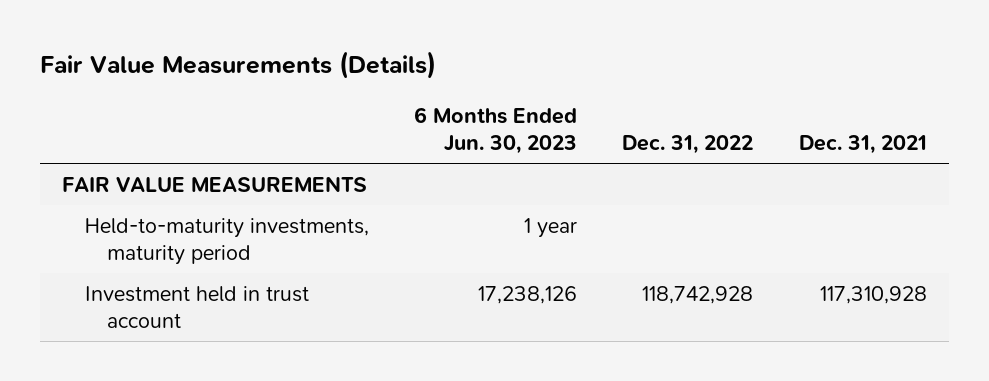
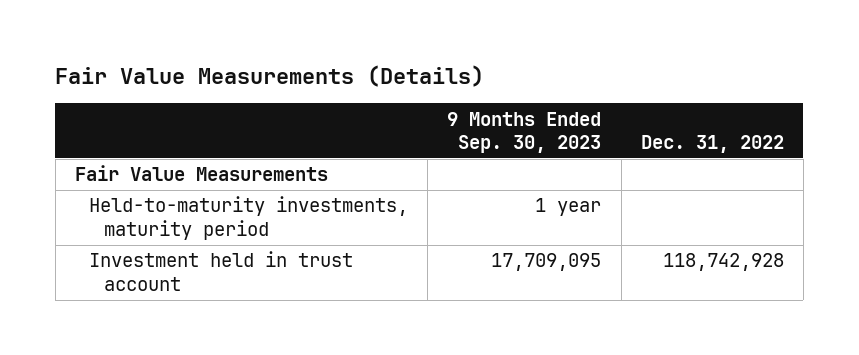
- | 6 Months Ended Jun. 30, 2023 | Dec. 31, 2022 | Dec. 31, 2021
+ | 9 Months Ended Sep. 30, 2023 | Dec. 31, 2022
- FAIR VALUE MEASUREMENTS
+ Fair Value Measurements

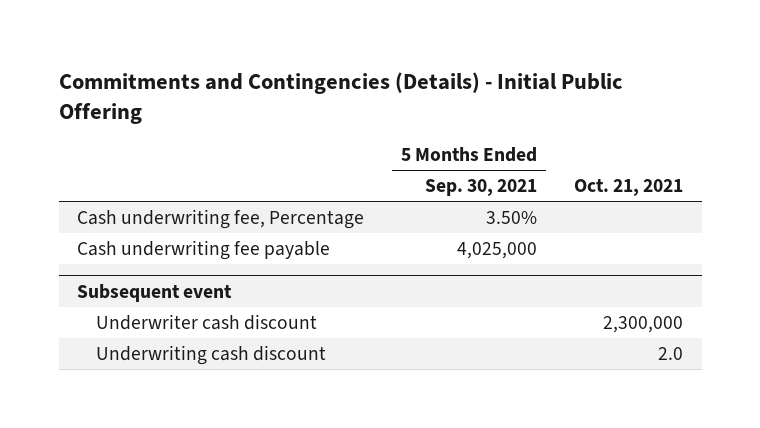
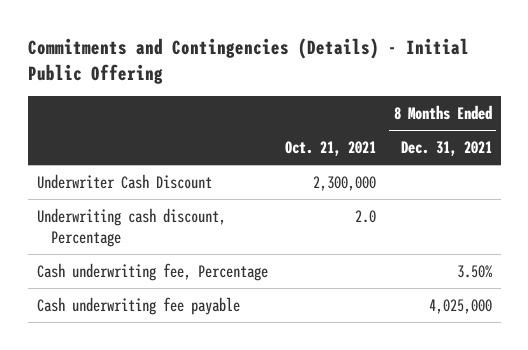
- | 5 Months Ended Sep. 30, 2021 | Oct. 21, 2021
+ | Oct. 21, 2021 | 8 Months Ended Dec. 31, 2021
+ Underwriter Cash Discount | 2,300,000 |
+ Underwriting cash discount, Percentage | 2.0 |
- Subsequent event
- Underwriter cash discount | | 2,300,000
- Underwriting cash discount | | 2.0

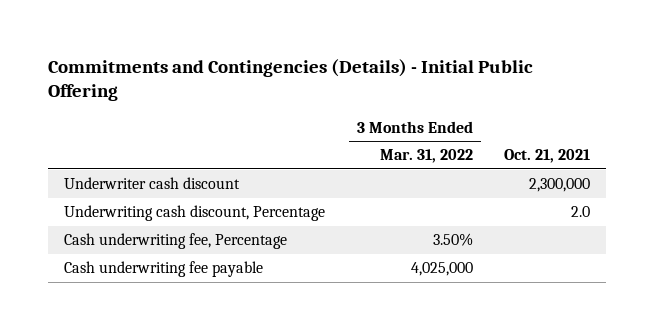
- | Oct. 21, 2021 | 8 Months Ended Dec. 31, 2021
+ | 3 Months Ended Mar. 31, 2022 | Oct. 21, 2021
- Underwriter Cash Discount | 2,300,000 |
+ Underwriter cash discount | | 2,300,000

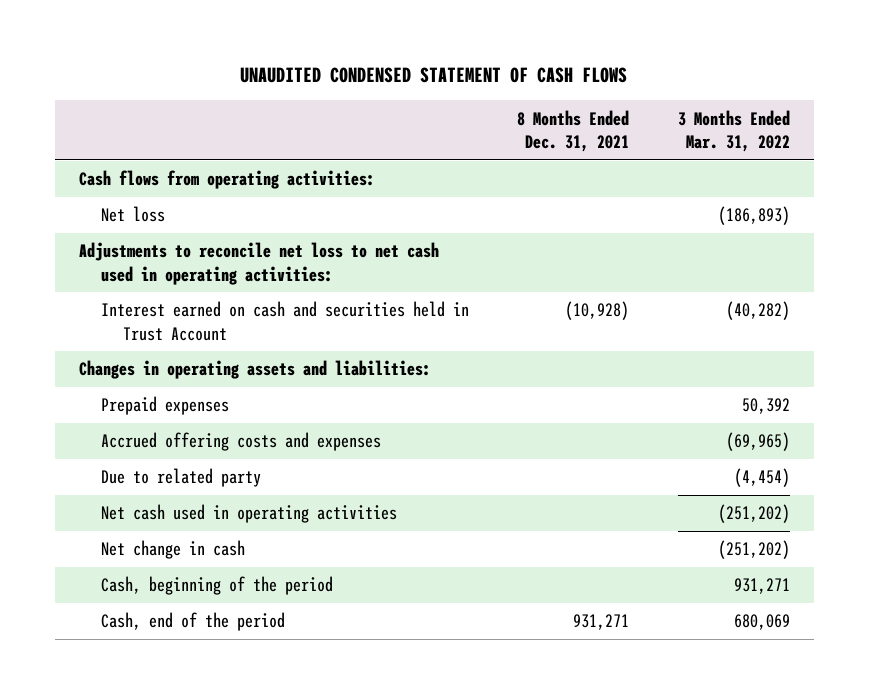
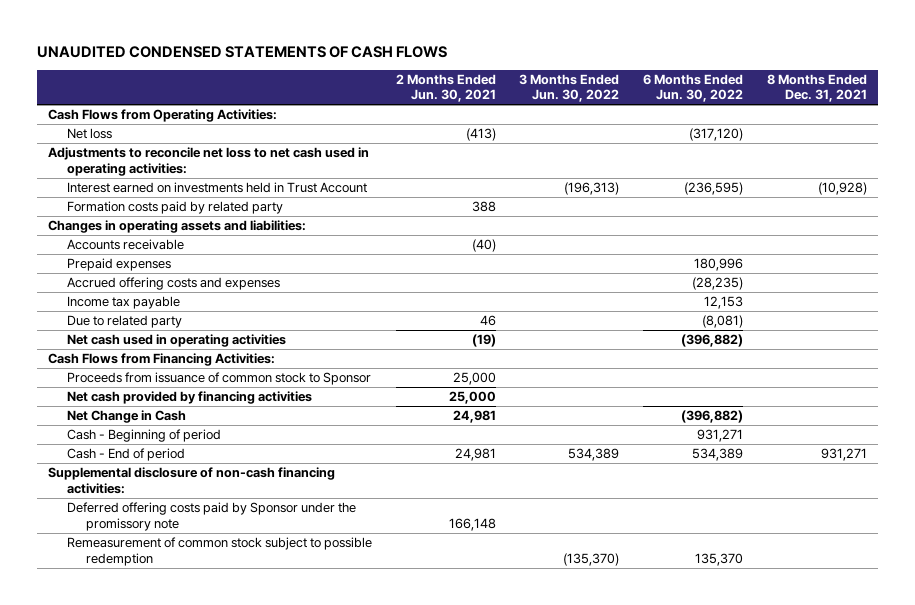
- UNAUDITED CONDENSED STATEMENT OF CASH FLOWS
+ UNAUDITED CONDENSED STATEMENTS OF CASH FLOWS
- | 8 Months Ended Dec. 31, 2021 | 3 Months Ended Mar. 31, 2022
+ | 2 Months Ended Jun. 30, 2021 | 3 Months Ended Jun. 30, 2022 | 6 Months Ended Jun. 30, 2022 | 8 Months Ended Dec. 31, 2021
- Cash flows from operating activities:
+ Cash Flows from Operating Activities:
- Interest earned on cash and securities held in Trust Account | (10,928) | (40,282)
+ Interest earned on investments held in Trust Account | | (196,313) | (236,595) | (10,928)
+ Formation costs paid by related party | 388 | | |
+ Accounts receivable | (40) | | |
+ Income tax payable | | | 12,153 |
- Net change in cash | | (251,202)
- Cash, beginning of the period | | 931,271
- Cash, end of the period | 931,271 | 680,069
+ Cash Flows from Financing Activities:
+ Proceeds from issuance of common stock to Sponsor | 25,000 | | |
+ Net cash provided by financing activities | 25,000 | | |
+ Net Change in Cash | 24,981 | | (396,882) |
+ Cash - Beginning of period | | | 931,271 |
+ Cash - End of period | 24,981 | 534,389 | 534,389 | 931,271
+ Supplemental disclosure of non-cash financing activities:
+ Deferred offering costs paid by Sponsor under the promissory note | 166,148 | | |
+ Remeasurement of common stock subject to possible redemption | | (135,370) | 135,370 |

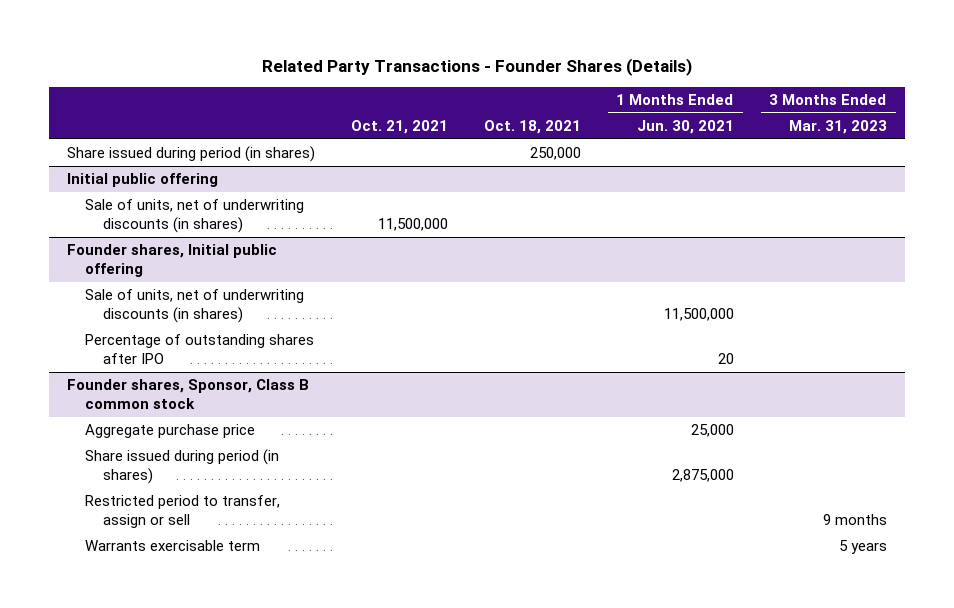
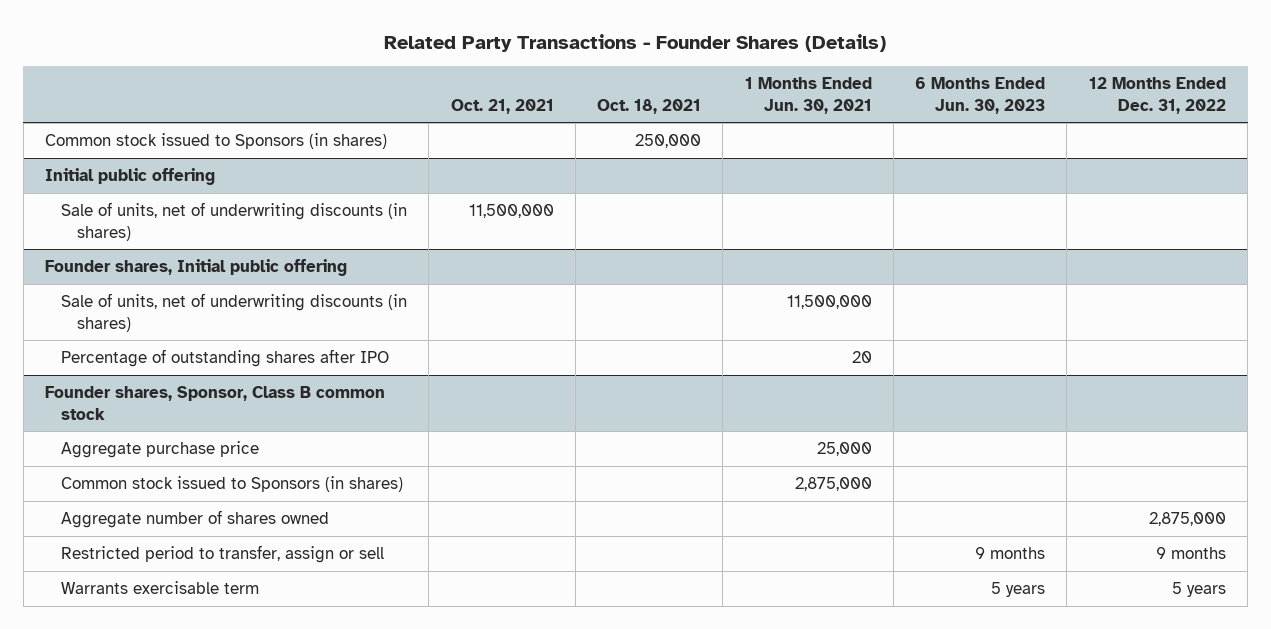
- | Oct. 21, 2021 | Oct. 18, 2021 | 1 Months Ended Jun. 30, 2021 | 3 Months Ended Mar. 31, 2023
+ | Oct. 21, 2021 | Oct. 18, 2021 | 1 Months Ended Jun. 30, 2021 | 6 Months Ended Jun. 30, 2023 | 12 Months Ended Dec. 31, 2022
- Share issued during period (in shares) | | 250,000 | |
+ Common stock issued to Sponsors (in shares) | | 250,000 | | |
@ Founder shares, Sponsor, Class B common stock
- Share issued during period (in shares) | | | 2,875,000 |
+ Common stock issued to Sponsors (in shares) | | | 2,875,000 | |
+ Aggregate number of shares owned | | | | | 2,875,000

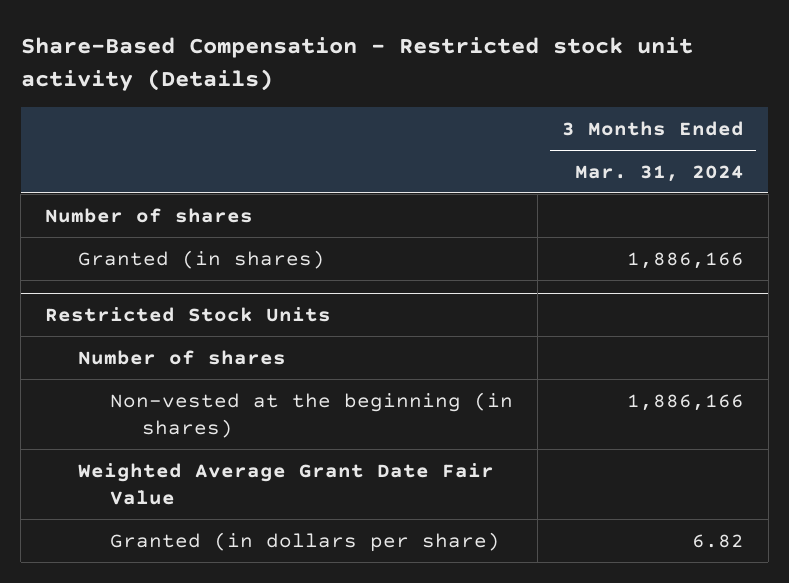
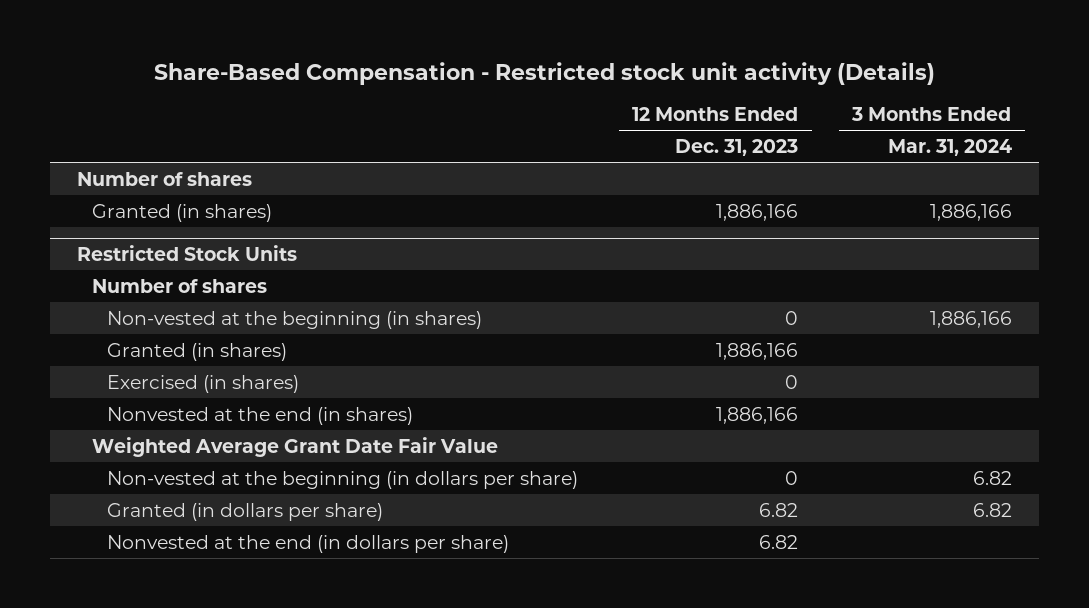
- | 3 Months Ended Mar. 31, 2024
+ | 12 Months Ended Dec. 31, 2023 | 3 Months Ended Mar. 31, 2024
@ Restricted Stock Units
+ Granted (in shares) | 1,886,166 |
+ Exercised (in shares) | 0 |
+ Nonvested at the end (in shares) | 1,886,166 |
+ Non-vested at the beginning (in dollars per share) | 0 | 6.82
+ Nonvested at the end (in dollars per share) | 6.82 |

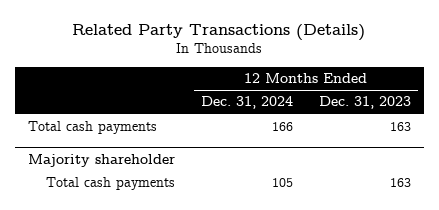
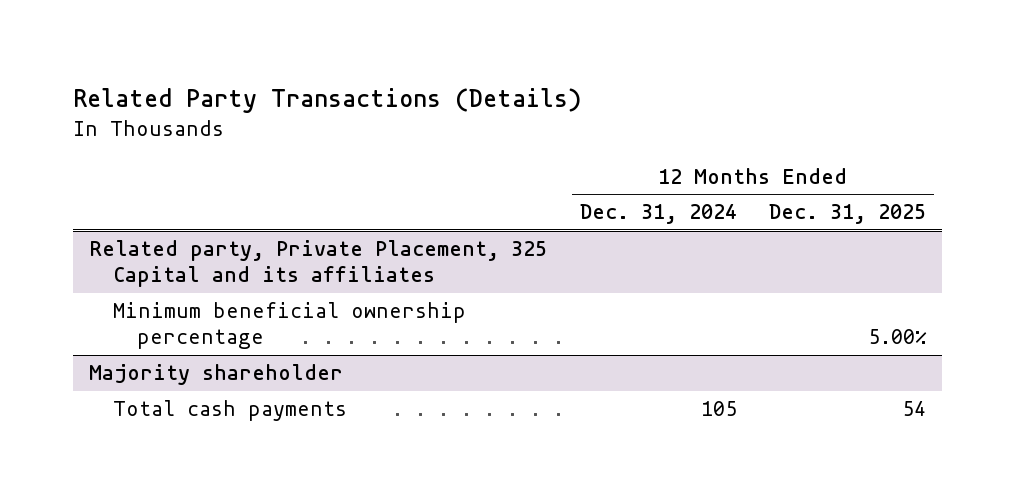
- | 12 Months Ended Dec. 31, 2024 | 12 Months Ended Dec. 31, 2023
+ | 12 Months Ended Dec. 31, 2024 | 12 Months Ended Dec. 31, 2025
- Total cash payments | 166 | 163
+ Related party, Private Placement, 325 Capital and its affiliates
+ Minimum beneficial ownership percentage | | 5.00%

